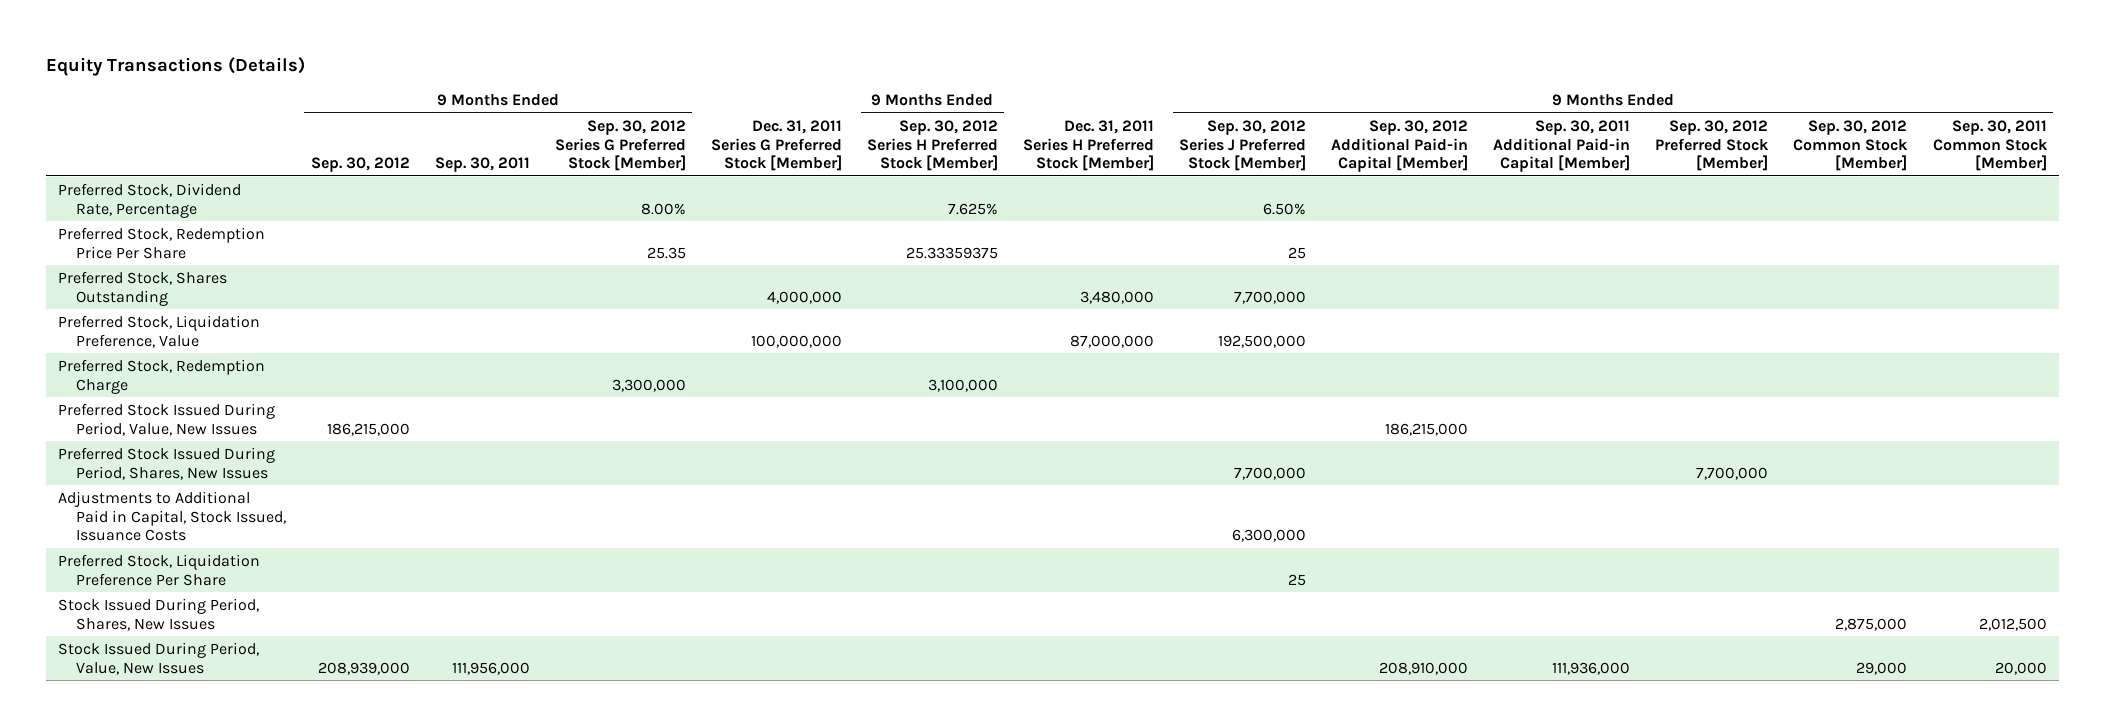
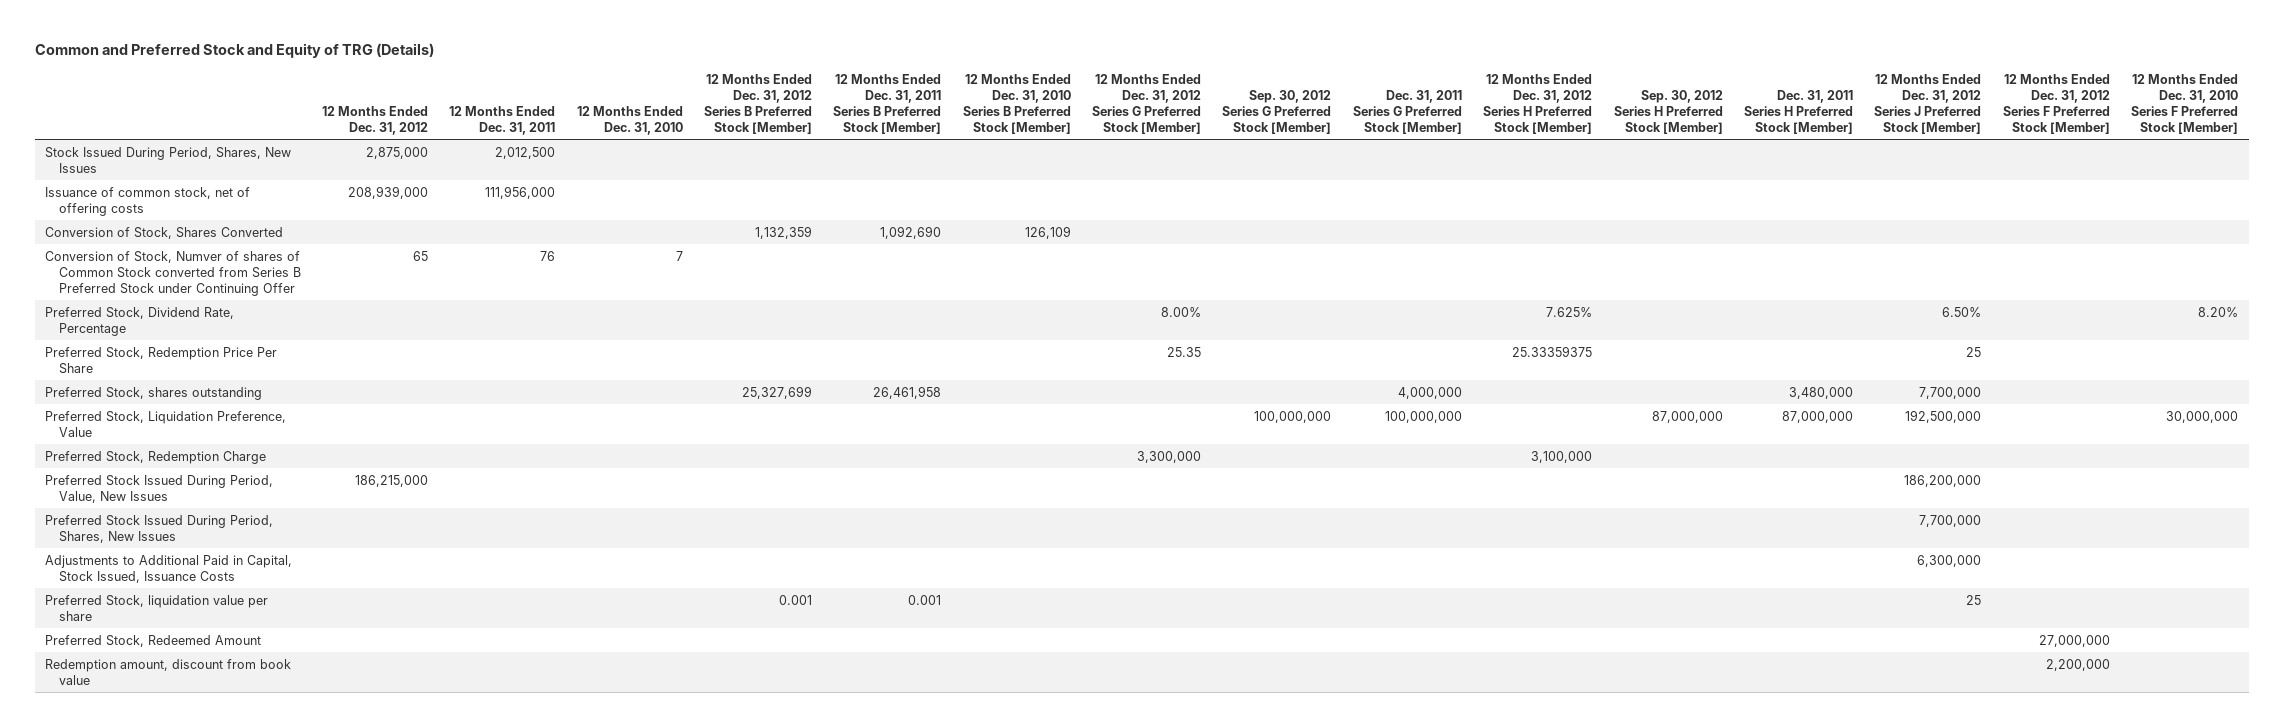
- Equity Transactions (Details)
+ Common and Preferred Stock and Equity of TRG (Details)
- | 9 Months Ended Sep. 30, 2012 | 9 Months Ended Sep. 30, 2011 | 9 Months Ended Sep. 30, 2012 Series G Preferred Stock [Member] | Dec. 31, 2011 Series G Preferred Stock [Member] | 9 Months Ended Sep. 30, 2012 Series H Preferred Stock [Member] | Dec. 31, 2011 Series H Preferred Stock [Member] | 9 Months Ended Sep. 30, 2012 Series J Preferred Stock [Member] | 9 Months Ended Sep. 30, 2012 Additional Paid-in Capital [Member] | 9 Months Ended Sep. 30, 2011 Additional Paid-in Capital [Member] | 9 Months Ended Sep. 30, 2012 Preferred Stock [Member] | 9 Months Ended Sep. 30, 2012 Common Stock [Member] | 9 Months Ended Sep. 30, 2011 Common Stock [Member]
+ | 12 Months Ended Dec. 31, 2012 | 12 Months Ended Dec. 31, 2011 | 12 Months Ended Dec. 31, 2010 | 12 Months Ended Dec. 31, 2012 Series B Preferred Stock [Member] | 12 Months Ended Dec. 31, 2011 Series B Preferred Stock [Member] | 12 Months Ended Dec. 31, 2010 Series B Preferred Stock [Member] | 12 Months Ended Dec. 31, 2012 Series G Preferred Stock [Member] | Sep. 30, 2012 Series G Preferred Stock [Member] | Dec. 31, 2011 Series G Preferred Stock [Member] | 12 Months Ended Dec. 31, 2012 Series H Preferred Stock [Member] | Sep. 30, 2012 Series H Preferred Stock [Member] | Dec. 31, 2011 Series H Preferred Stock [Member] | 12 Months Ended Dec. 31, 2012 Series J Preferred Stock [Member] | 12 Months Ended Dec. 31, 2012 Series F Preferred Stock [Member] | 12 Months Ended Dec. 31, 2010 Series F Preferred Stock [Member]
moved up: Stock Issued During Period, Shares, New Issues | 2,875,000 | 2,012,500 | | | | | | | | | | | | |
+ Issuance of common stock, net of offering costs | 208,939,000 | 111,956,000 | | | | | | | | | | | | |
+ Conversion of Stock, Shares Converted | | | | 1,132,359 | 1,092,690 | 126,109 | | | | | | | | |
+ Conversion of Stock, Numver of shares of Common Stock converted from Series B Preferred Stock under Continuing Offer | 65 | 76 | 7 | | | | | | | | | | | |
- Preferred Stock, Shares Outstanding | | | | 4,000,000 | | 3,480,000 | 7,700,000 | | | | |
+ Preferred Stock, shares outstanding | | | | 25,327,699 | 26,461,958 | | | | 4,000,000 | | | 3,480,000 | 7,700,000 | |
- Preferred Stock, Liquidation Preference Per Share | | | | | | | 25 | | | | |
- Stock Issued During Period, Value, New Issues | 208,939,000 | 111,956,000 | | | | | | 208,910,000 | 111,936,000 | | 29,000 | 20,000
+ Preferred Stock, liquidation value per share | | | | 0.001 | 0.001 | | | | | | | | 25 | |
+ Preferred Stock, Redeemed Amount | | | | | | | | | | | | | | 27,000,000 |
+ Redemption amount, discount from book value | | | | | | | | | | | | | | 2,200,000 |

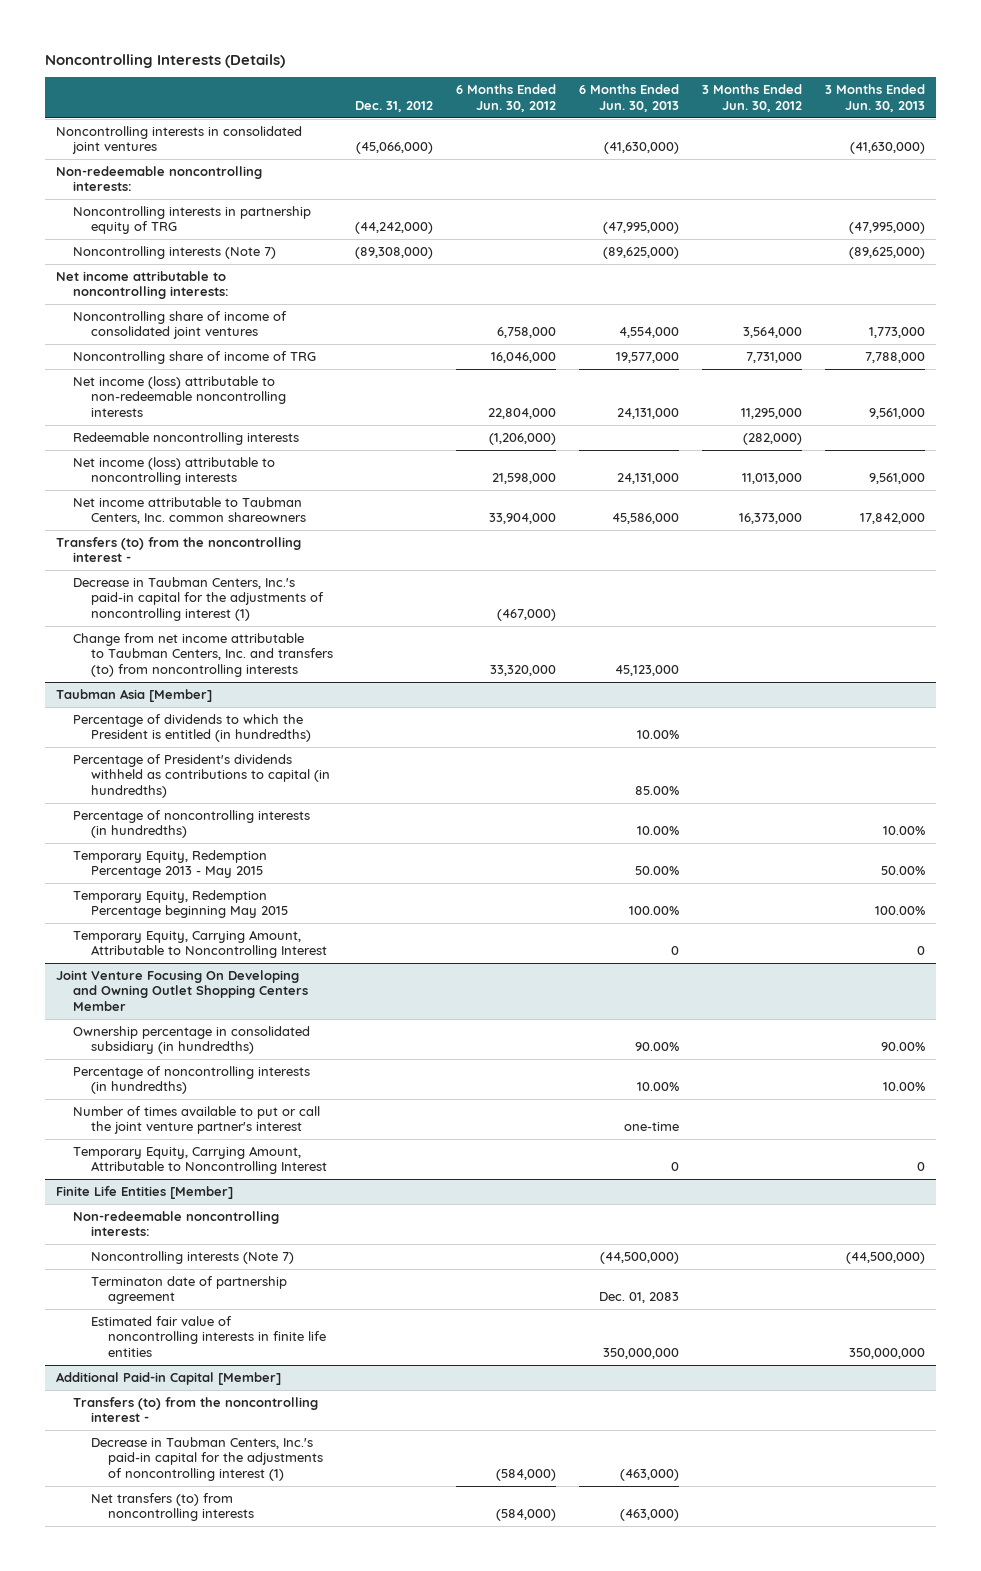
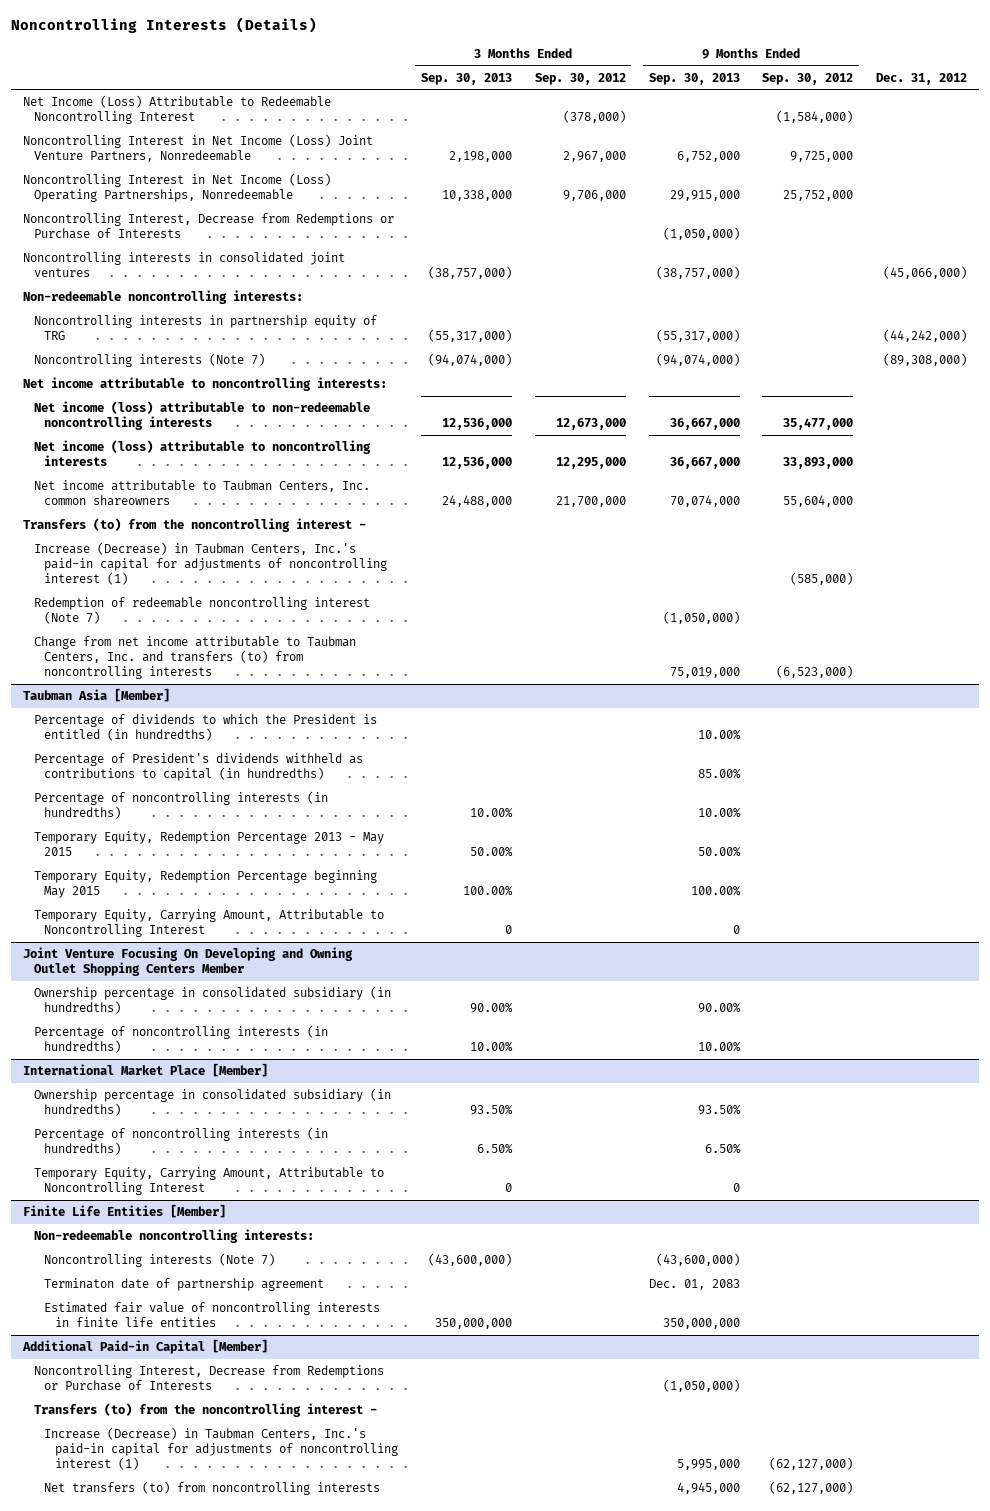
- | Dec. 31, 2012 | 6 Months Ended Jun. 30, 2012 | 6 Months Ended Jun. 30, 2013 | 3 Months Ended Jun. 30, 2012 | 3 Months Ended Jun. 30, 2013
+ | 3 Months Ended Sep. 30, 2013 | 3 Months Ended Sep. 30, 2012 | 9 Months Ended Sep. 30, 2013 | 9 Months Ended Sep. 30, 2012 | Dec. 31, 2012
+ Net Income (Loss) Attributable to Redeemable Noncontrolling Interest | | (378,000) | | (1,584,000) |
+ Noncontrolling Interest in Net Income (Loss) Joint Venture Partners, Nonredeemable | 2,198,000 | 2,967,000 | 6,752,000 | 9,725,000 |
+ Noncontrolling Interest in Net Income (Loss) Operating Partnerships, Nonredeemable | 10,338,000 | 9,706,000 | 29,915,000 | 25,752,000 |
+ Noncontrolling Interest, Decrease from Redemptions or Purchase of Interests | | | (1,050,000) | |
- Noncontrolling share of income of consolidated joint ventures | | 6,758,000 | 4,554,000 | 3,564,000 | 1,773,000
- Noncontrolling share of income of TRG | | 16,046,000 | 19,577,000 | 7,731,000 | 7,788,000
- Redeemable noncontrolling interests | | (1,206,000) | | (282,000) |
- Decrease in Taubman Centers, Inc.'s paid-in capital for the adjustments of noncontrolling interest (1) | | (467,000) | | |
+ Increase (Decrease) in Taubman Centers, Inc.'s paid-in capital for adjustments of noncontrolling interest (1) | | | | (585,000) |
+ Redemption of redeemable noncontrolling interest (Note 7) | | | (1,050,000) | |
@ Joint Venture Focusing On Developing and Owning Outlet Shopping Centers Member
- Number of times available to put or call the joint venture partner's interest | | | one-time | |
- Temporary Equity, Carrying Amount, Attributable to Noncontrolling Interest | | | 0 | | 0
+ International Market Place [Member]
+ Ownership percentage in consolidated subsidiary (in hundredths) | 93.50% | | 93.50% | |
+ Percentage of noncontrolling interests (in hundredths) | 6.50% | | 6.50% | |
+ Temporary Equity, Carrying Amount, Attributable to Noncontrolling Interest | 0 | | 0 | |
@ Additional Paid-in Capital [Member]
+ Noncontrolling Interest, Decrease from Redemptions or Purchase of Interests | | | (1,050,000) | |
- Decrease in Taubman Centers, Inc.'s paid-in capital for the adjustments of noncontrolling interest (1) | | (584,000) | (463,000) | |
+ Increase (Decrease) in Taubman Centers, Inc.'s paid-in capital for adjustments of noncontrolling interest (1) | | | 5,995,000 | (62,127,000) |

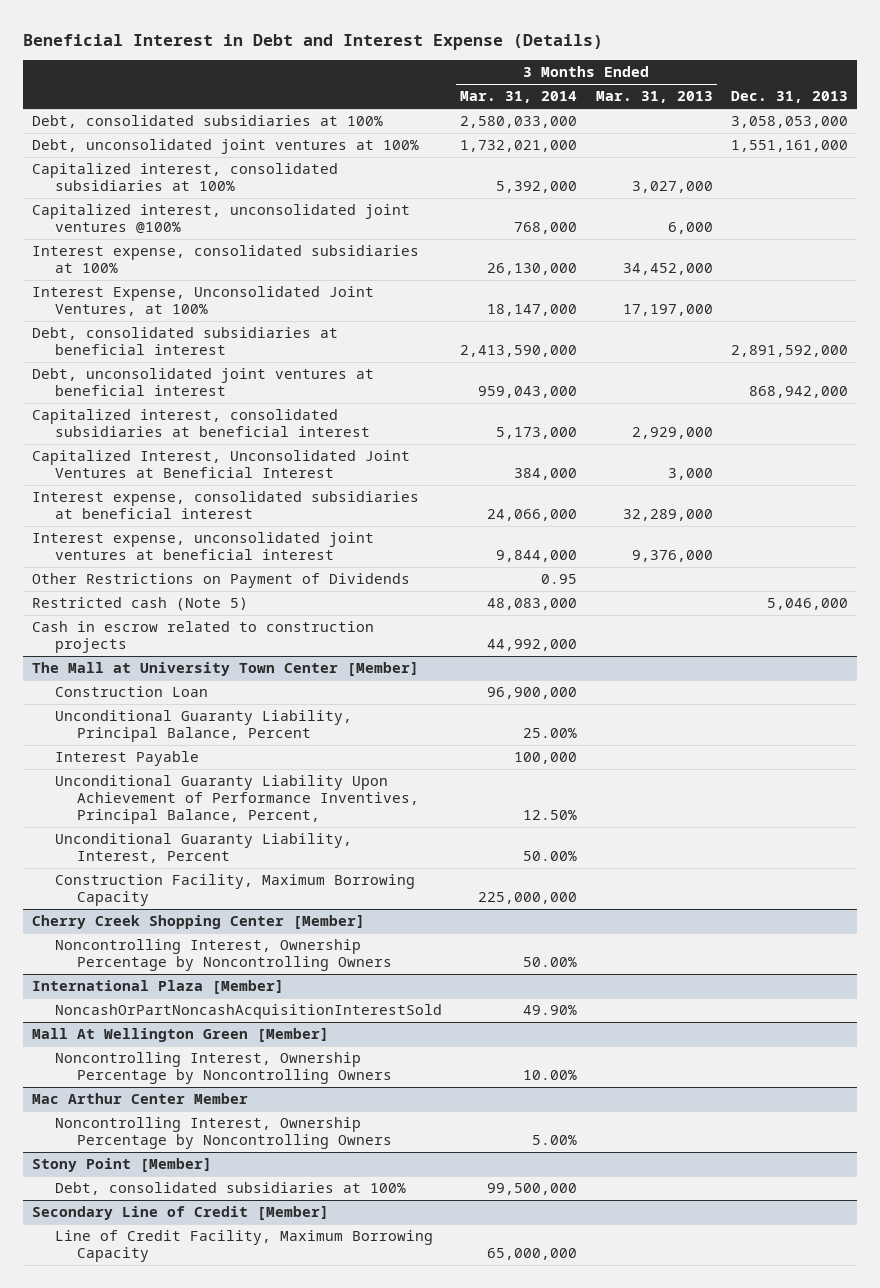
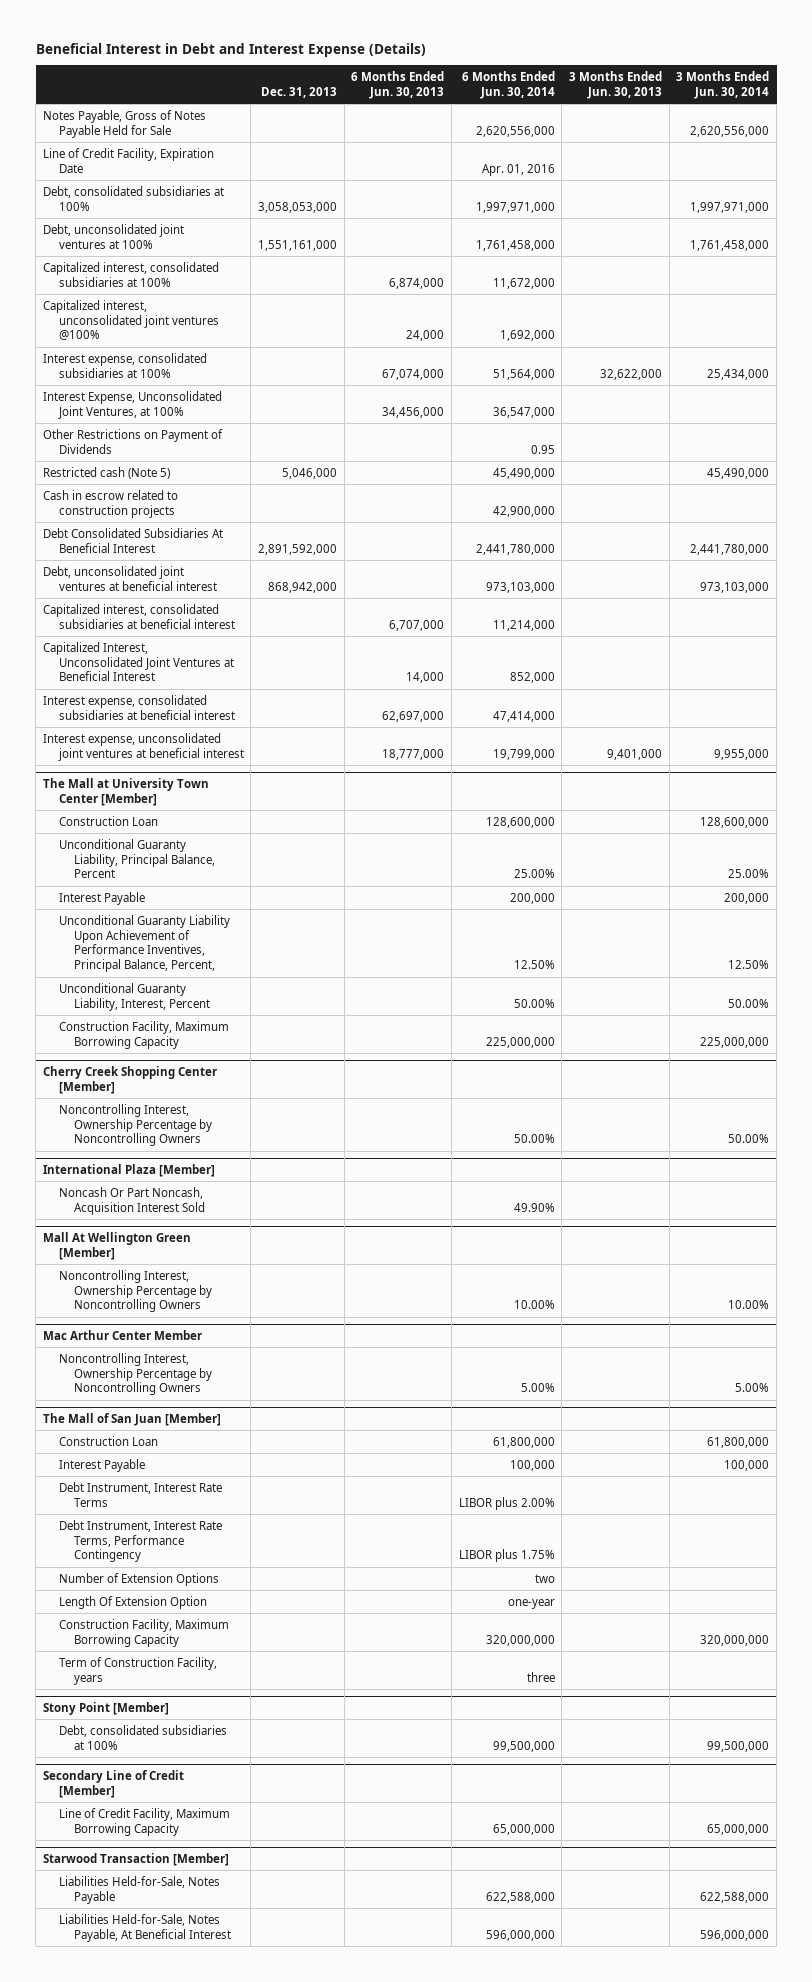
- | 3 Months Ended Mar. 31, 2014 | 3 Months Ended Mar. 31, 2013 | Dec. 31, 2013
+ | Dec. 31, 2013 | 6 Months Ended Jun. 30, 2013 | 6 Months Ended Jun. 30, 2014 | 3 Months Ended Jun. 30, 2013 | 3 Months Ended Jun. 30, 2014
+ Notes Payable, Gross of Notes Payable Held for Sale | | | 2,620,556,000 | | 2,620,556,000
+ Line of Credit Facility, Expiration Date | | | Apr. 01, 2016 | |
- Debt, consolidated subsidiaries at beneficial interest | 2,413,590,000 | | 2,891,592,000
moved up: Other Restrictions on Payment of Dividends | | | 0.95 | |
moved up: Restricted cash (Note 5) | 5,046,000 | | 45,490,000 | | 45,490,000
moved up: Cash in escrow related to construction projects | | | 42,900,000 | |
+ Debt Consolidated Subsidiaries At Beneficial Interest | 2,891,592,000 | | 2,441,780,000 | | 2,441,780,000
@ International Plaza [Member]
- NoncashOrPartNoncashAcquisitionInterestSold | 49.90% | |
+ Noncash Or Part Noncash, Acquisition Interest Sold | | | 49.90% | |
+ The Mall of San Juan [Member]
+ Construction Loan | | | 61,800,000 | | 61,800,000
+ Interest Payable | | | 100,000 | | 100,000
+ Debt Instrument, Interest Rate Terms | | | LIBOR plus 2.00% | |
+ Debt Instrument, Interest Rate Terms, Performance Contingency | | | LIBOR plus 1.75% | |
+ Number of Extension Options | | | two | |
+ Length Of Extension Option | | | one-year | |
+ Construction Facility, Maximum Borrowing Capacity | | | 320,000,000 | | 320,000,000
+ Term of Construction Facility, years | | | three | |
+ Starwood Transaction [Member]
+ Liabilities Held-for-Sale, Notes Payable | | | 622,588,000 | | 622,588,000
+ Liabilities Held-for-Sale, Notes Payable, At Beneficial Interest | | | 596,000,000 | | 596,000,000

